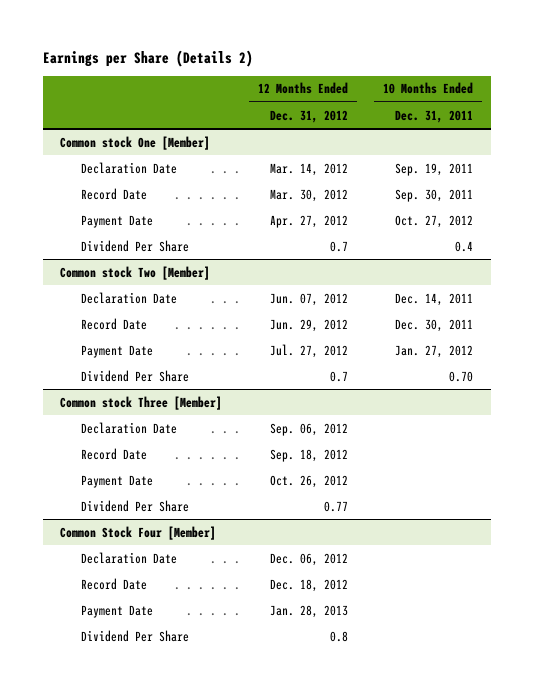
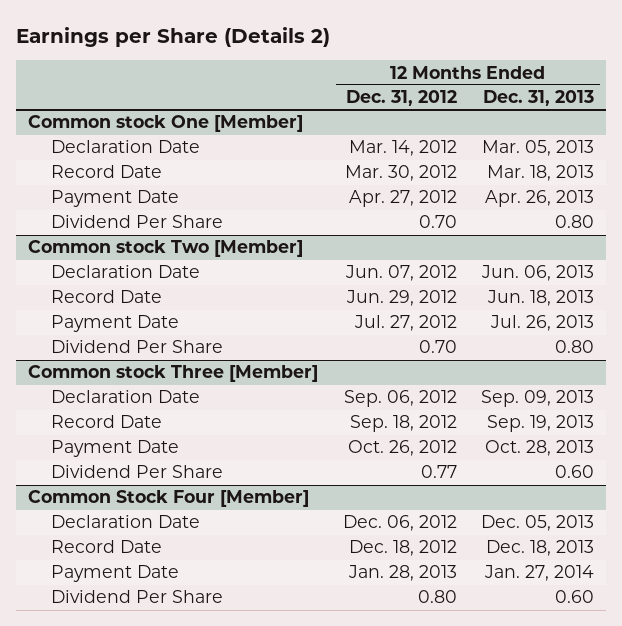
- | 12 Months Ended Dec. 31, 2012 | 10 Months Ended Dec. 31, 2011
+ | 12 Months Ended Dec. 31, 2012 | 12 Months Ended Dec. 31, 2013
@ Common stock One [Member]
- Dividend Per Share | 0.7 | 0.4
+ Dividend Per Share | 0.70 | 0.80
@ Common stock Two [Member]
- Dividend Per Share | 0.7 | 0.70
+ Dividend Per Share | 0.70 | 0.80
@ Common Stock Four [Member]
- Dividend Per Share | 0.8 |
+ Dividend Per Share | 0.80 | 0.60

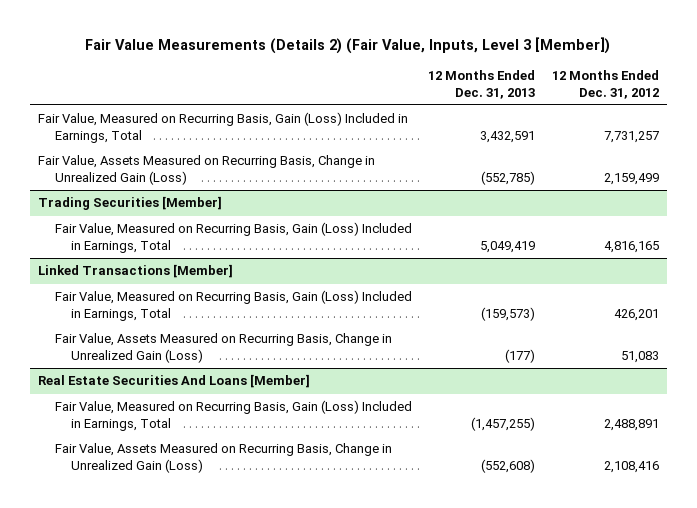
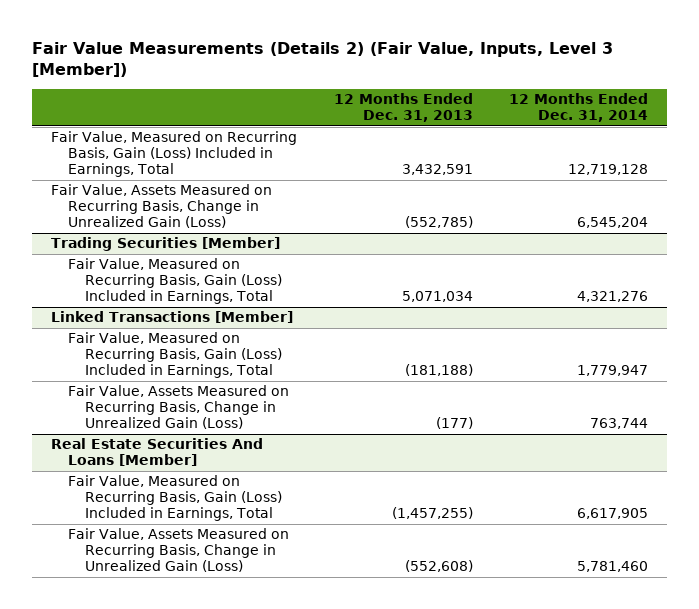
- | 12 Months Ended Dec. 31, 2013 | 12 Months Ended Dec. 31, 2012
+ | 12 Months Ended Dec. 31, 2013 | 12 Months Ended Dec. 31, 2014
@ Trading Securities [Member]
- Fair Value, Measured on Recurring Basis, Gain (Loss) Included in Earnings, Total | 5,049,419 | 4,816,165
+ Fair Value, Measured on Recurring Basis, Gain (Loss) Included in Earnings, Total | 5,071,034 | 4,321,276
@ Linked Transactions [Member]
- Fair Value, Measured on Recurring Basis, Gain (Loss) Included in Earnings, Total | (159,573) | 426,201
+ Fair Value, Measured on Recurring Basis, Gain (Loss) Included in Earnings, Total | (181,188) | 1,779,947

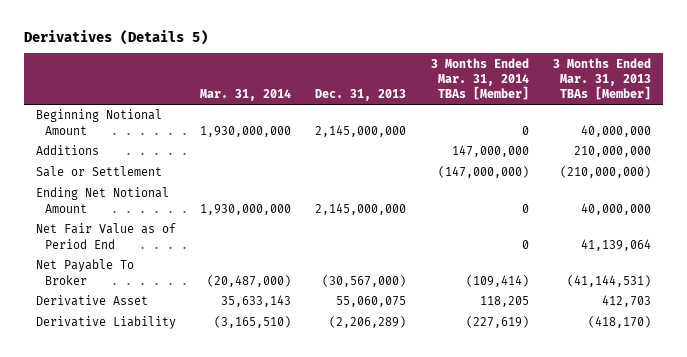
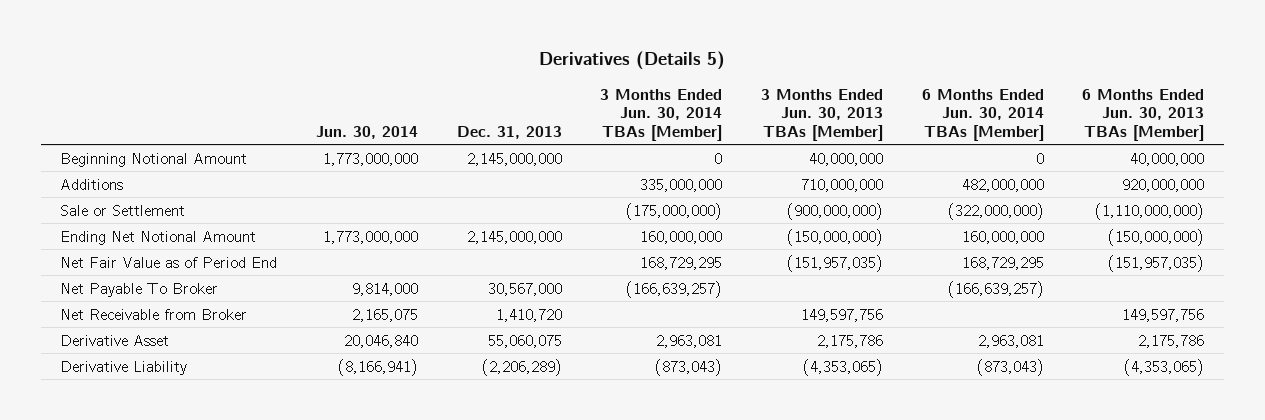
- | Mar. 31, 2014 | Dec. 31, 2013 | 3 Months Ended Mar. 31, 2014 TBAs [Member] | 3 Months Ended Mar. 31, 2013 TBAs [Member]
+ | Jun. 30, 2014 | Dec. 31, 2013 | 3 Months Ended Jun. 30, 2014 TBAs [Member] | 3 Months Ended Jun. 30, 2013 TBAs [Member] | 6 Months Ended Jun. 30, 2014 TBAs [Member] | 6 Months Ended Jun. 30, 2013 TBAs [Member]
- Net Payable To Broker | (20,487,000) | (30,567,000) | (109,414) | (41,144,531)
+ Net Payable To Broker | 9,814,000 | 30,567,000 | (166,639,257) | | (166,639,257) |
+ Net Receivable from Broker | 2,165,075 | 1,410,720 | | 149,597,756 | | 149,597,756

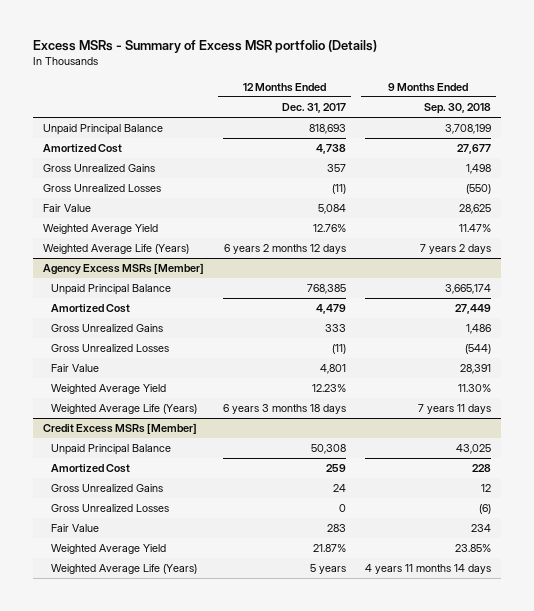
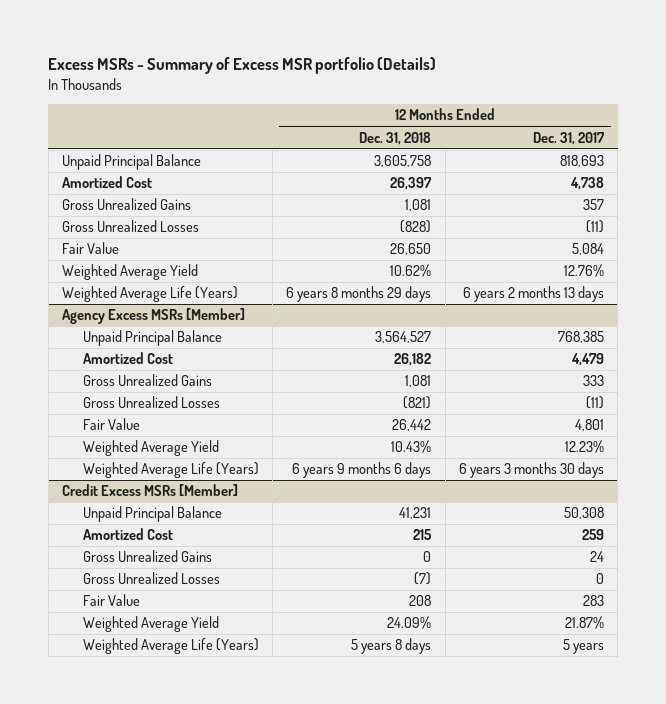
- | 12 Months Ended Dec. 31, 2017 | 9 Months Ended Sep. 30, 2018
+ | 12 Months Ended Dec. 31, 2018 | 12 Months Ended Dec. 31, 2017
- Weighted Average Life (Years) | 6 years 2 months 12 days | 7 years 2 days
+ Weighted Average Life (Years) | 6 years 8 months 29 days | 6 years 2 months 13 days
@ Agency Excess MSRs [Member]
- Weighted Average Life (Years) | 6 years 3 months 18 days | 7 years 11 days
+ Weighted Average Life (Years) | 6 years 9 months 6 days | 6 years 3 months 30 days

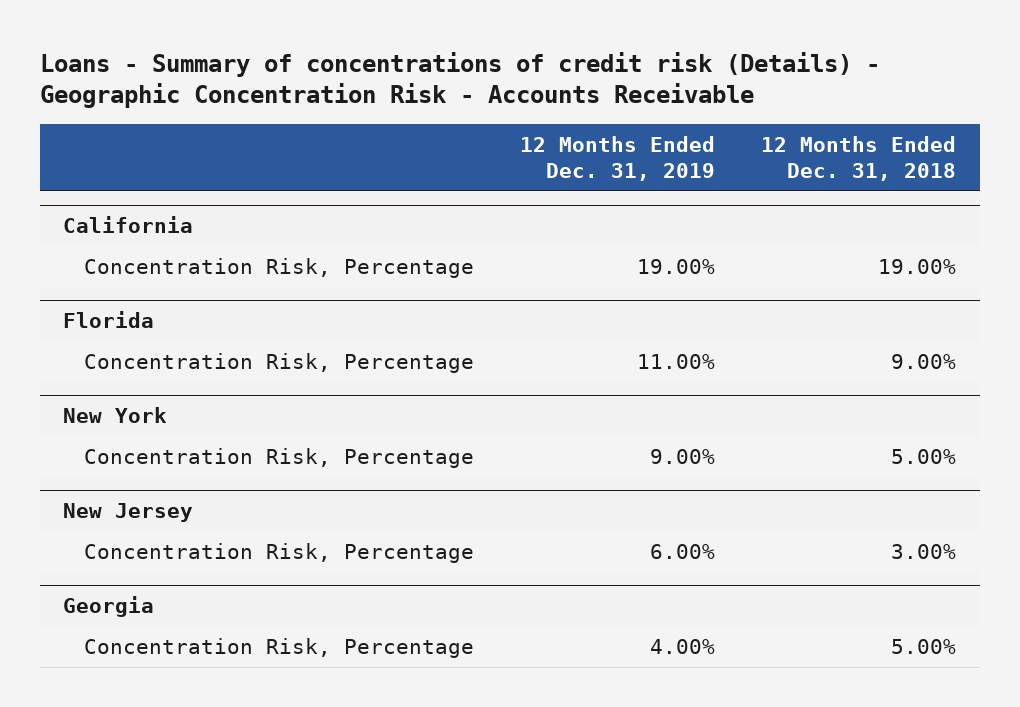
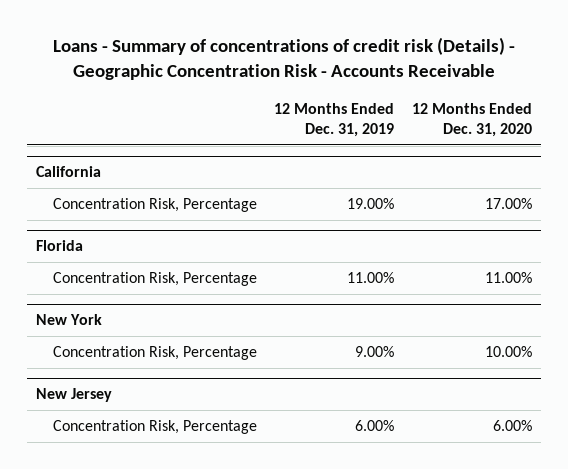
- | 12 Months Ended Dec. 31, 2019 | 12 Months Ended Dec. 31, 2018
+ | 12 Months Ended Dec. 31, 2019 | 12 Months Ended Dec. 31, 2020
- Georgia
- Concentration Risk, Percentage | 4.00% | 5.00%

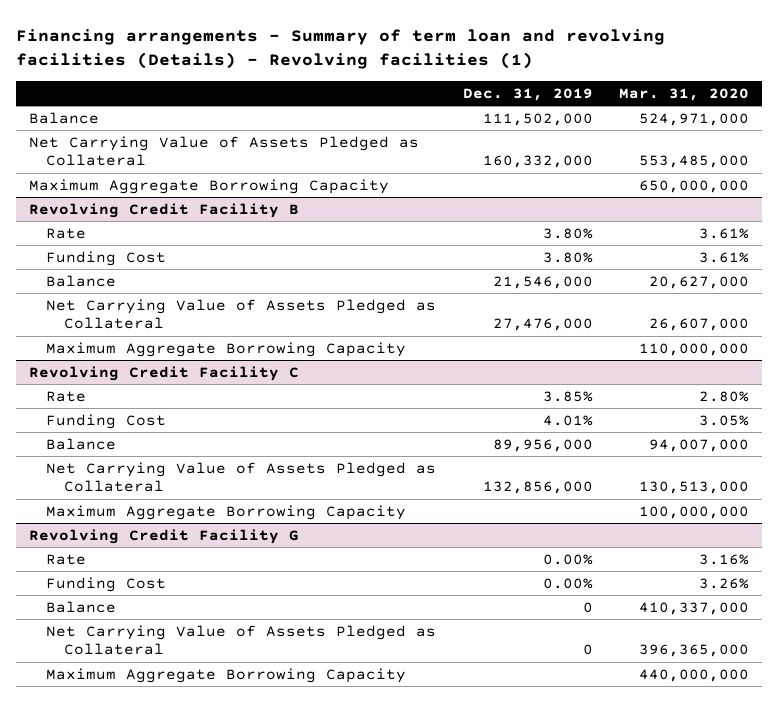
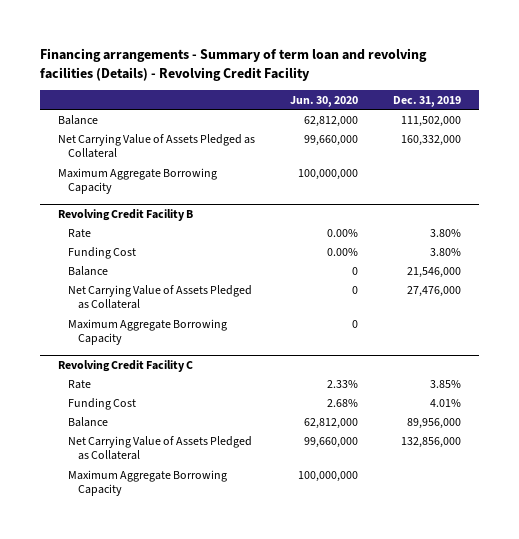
- Financing arrangements - Summary of term loan and revolving facilities (Details) - Revolving facilities (1)
+ Financing arrangements - Summary of term loan and revolving facilities (Details) - Revolving Credit Facility
- | Dec. 31, 2019 | Mar. 31, 2020
+ | Jun. 30, 2020 | Dec. 31, 2019
- Revolving Credit Facility G
- Rate | 0.00% | 3.16%
- Funding Cost | 0.00% | 3.26%
- Balance | 0 | 410,337,000
- Net Carrying Value of Assets Pledged as Collateral | 0 | 396,365,000
- Maximum Aggregate Borrowing Capacity | | 440,000,000

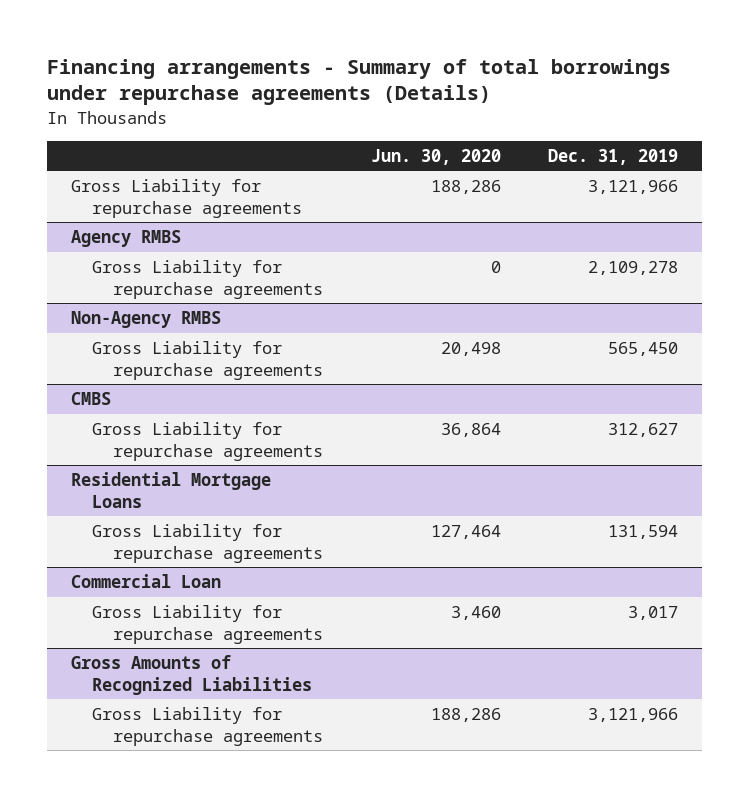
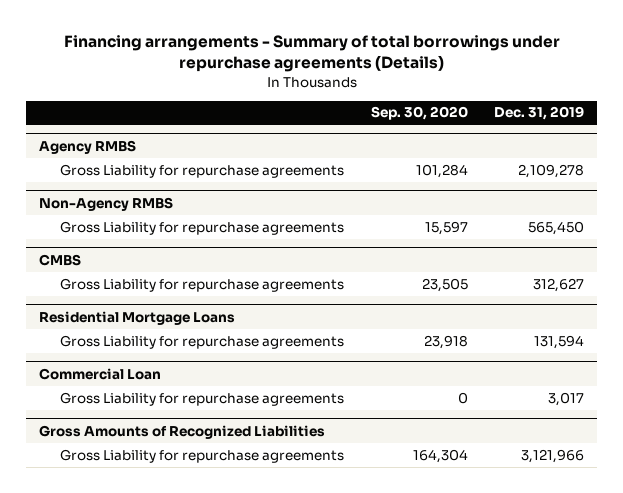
- | Jun. 30, 2020 | Dec. 31, 2019
+ | Sep. 30, 2020 | Dec. 31, 2019
- Gross Liability for repurchase agreements | 188,286 | 3,121,966

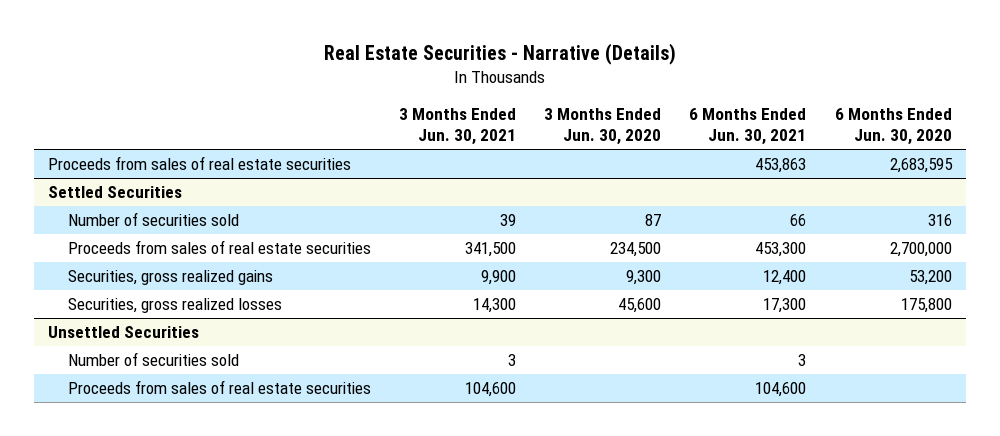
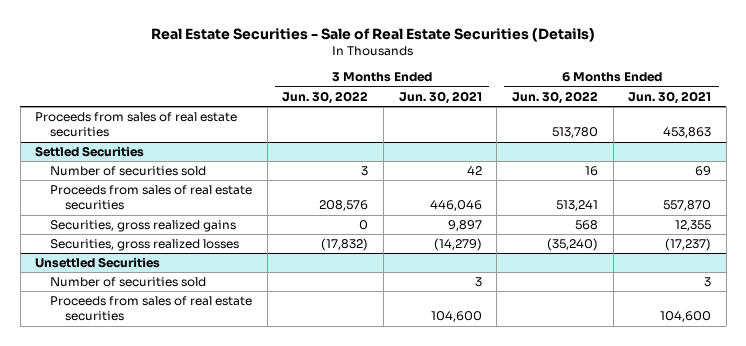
- Real Estate Securities - Narrative (Details)
+ Real Estate Securities - Sale of Real Estate Securities (Details)
- | 3 Months Ended Jun. 30, 2021 | 3 Months Ended Jun. 30, 2020 | 6 Months Ended Jun. 30, 2021 | 6 Months Ended Jun. 30, 2020
+ | 3 Months Ended Jun. 30, 2022 | 3 Months Ended Jun. 30, 2021 | 6 Months Ended Jun. 30, 2022 | 6 Months Ended Jun. 30, 2021
@ Settled Securities
- Number of securities sold | 39 | 87 | 66 | 316
- Proceeds from sales of real estate securities | 341,500 | 234,500 | 453,300 | 2,700,000
- Securities, gross realized gains | 9,900 | 9,300 | 12,400 | 53,200
- Securities, gross realized losses | 14,300 | 45,600 | 17,300 | 175,800
+ Number of securities sold | 3 | 42 | 16 | 69
+ Proceeds from sales of real estate securities | 208,576 | 446,046 | 513,241 | 557,870
+ Securities, gross realized gains | 0 | 9,897 | 568 | 12,355
+ Securities, gross realized losses | (17,832) | (14,279) | (35,240) | (17,237)

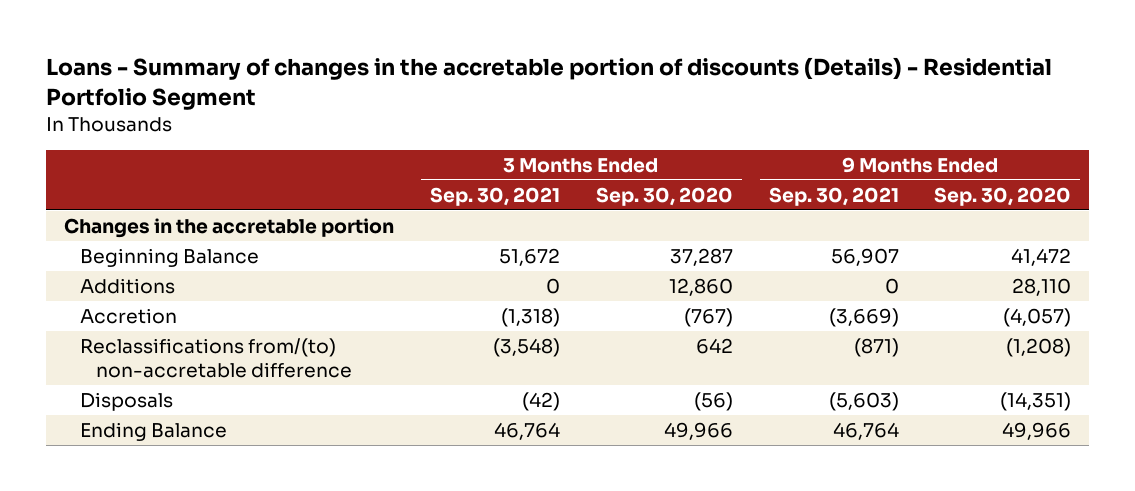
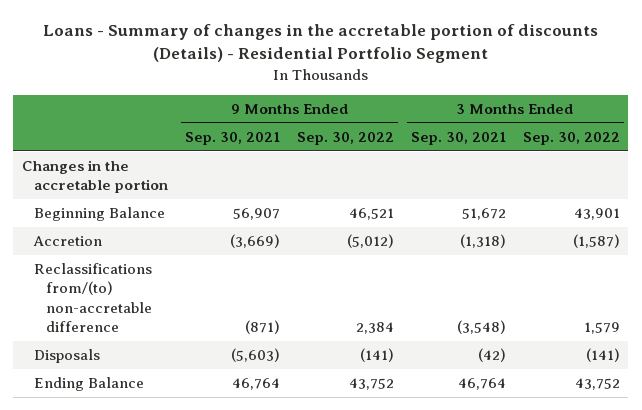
- | 3 Months Ended Sep. 30, 2021 | 3 Months Ended Sep. 30, 2020 | 9 Months Ended Sep. 30, 2021 | 9 Months Ended Sep. 30, 2020
+ | 9 Months Ended Sep. 30, 2021 | 9 Months Ended Sep. 30, 2022 | 3 Months Ended Sep. 30, 2021 | 3 Months Ended Sep. 30, 2022
- Additions | 0 | 12,860 | 0 | 28,110

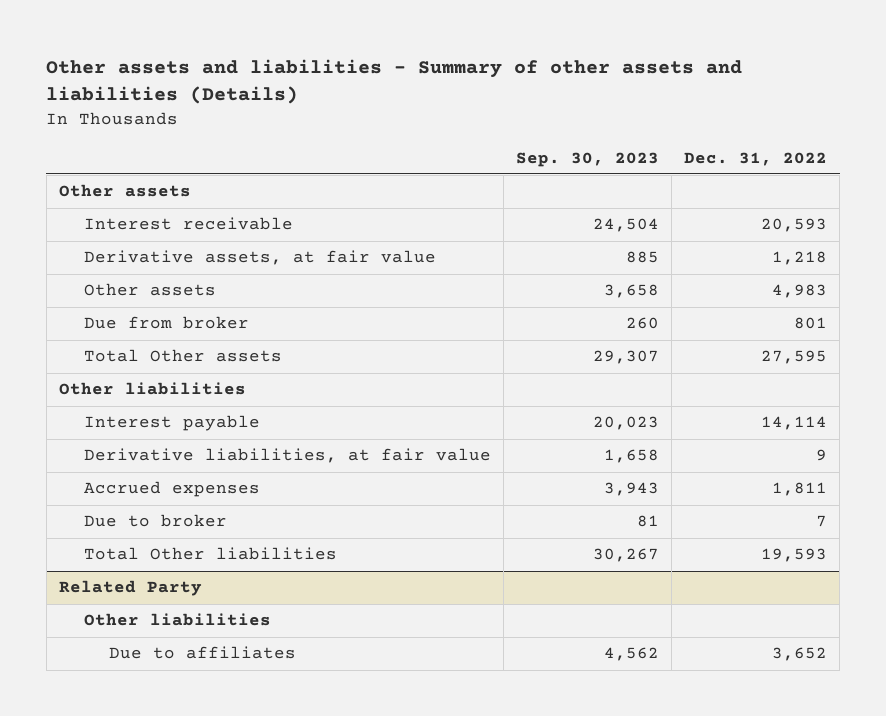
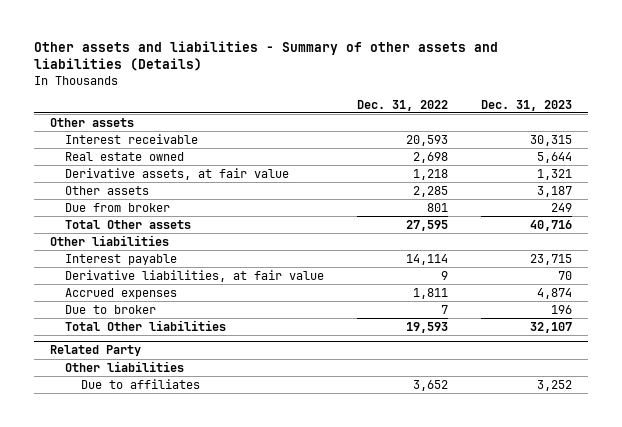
- | Sep. 30, 2023 | Dec. 31, 2022
+ | Dec. 31, 2022 | Dec. 31, 2023
+ Real estate owned | 2,698 | 5,644
- Other assets | 3,658 | 4,983
+ Other assets | 2,285 | 3,187

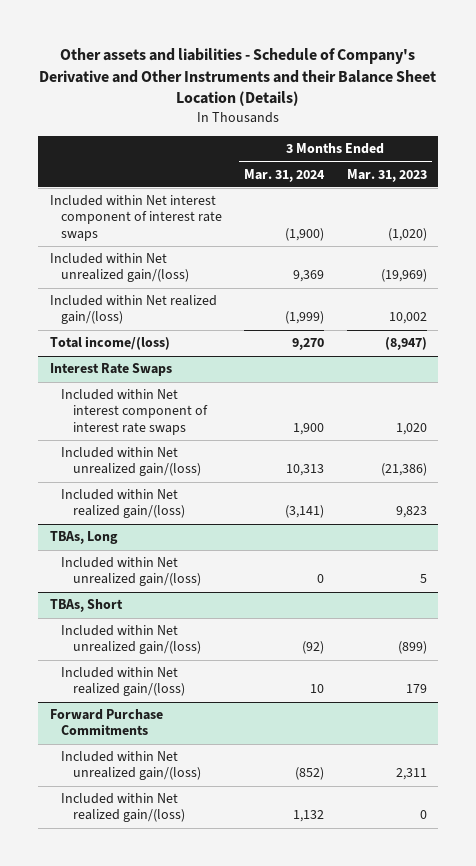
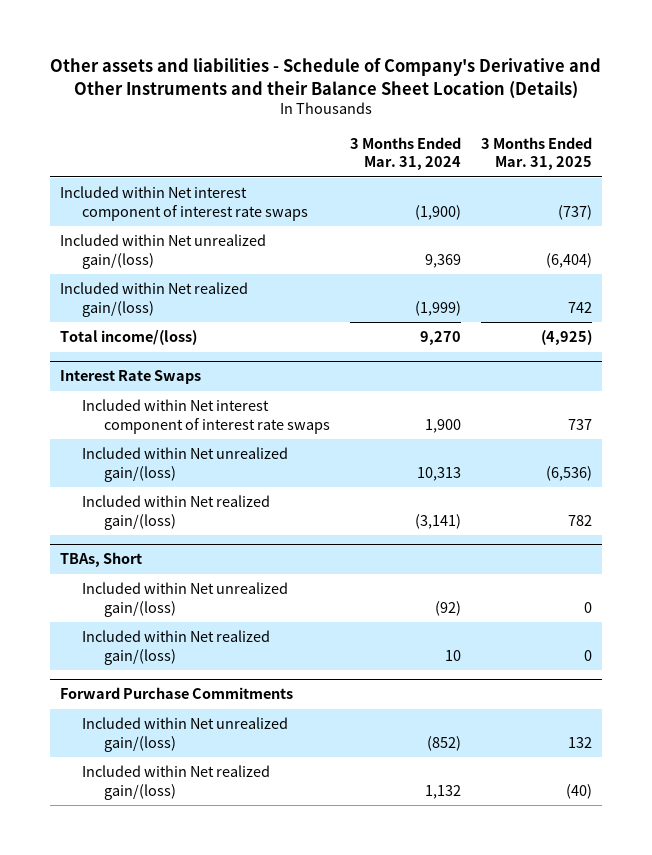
- | 3 Months Ended Mar. 31, 2024 | 3 Months Ended Mar. 31, 2023
+ | 3 Months Ended Mar. 31, 2024 | 3 Months Ended Mar. 31, 2025
- TBAs, Long
- Included within Net unrealized gain/(loss) | 0 | 5

